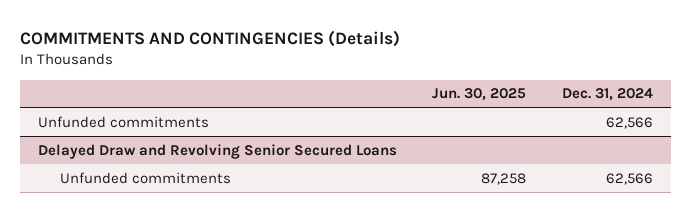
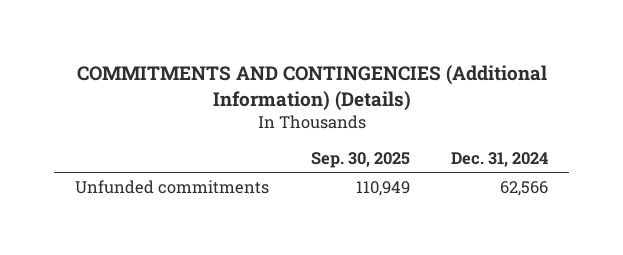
- COMMITMENTS AND CONTINGENCIES (Details)
+ COMMITMENTS AND CONTINGENCIES (Additional Information) (Details)
- | Jun. 30, 2025 | Dec. 31, 2024
+ | Sep. 30, 2025 | Dec. 31, 2024
- Delayed Draw and Revolving Senior Secured Loans
- Unfunded commitments | 87,258 | 62,566

